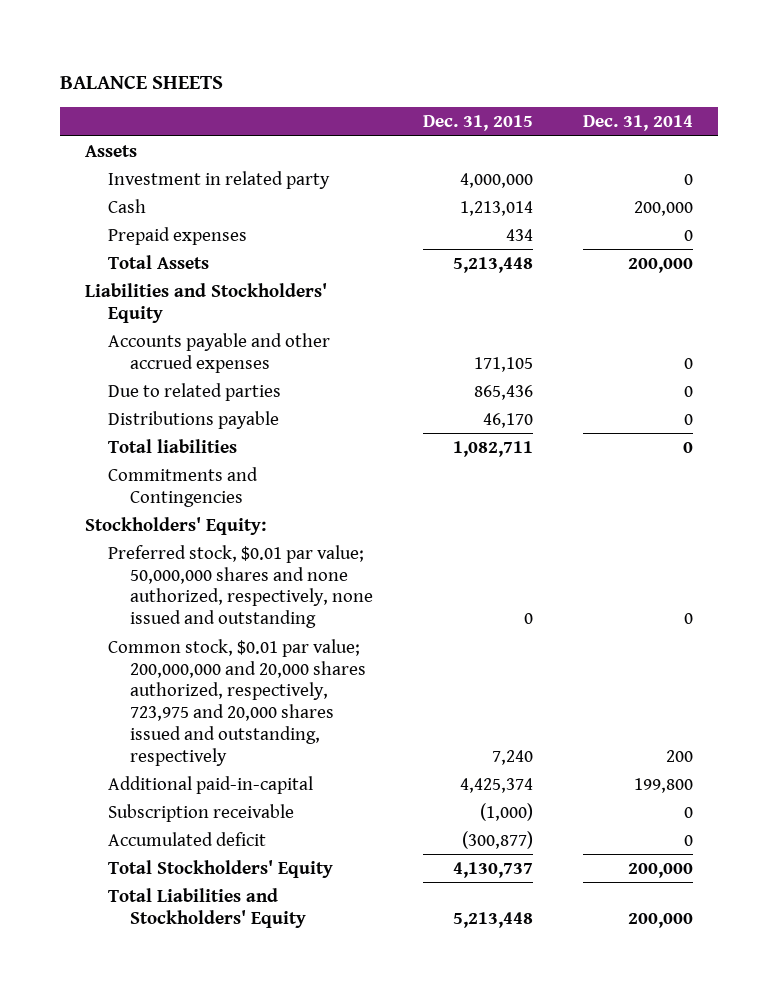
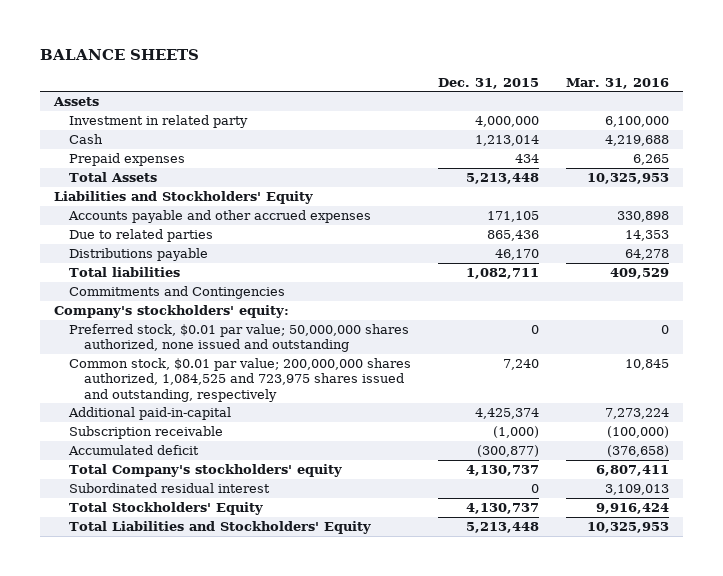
- | Dec. 31, 2015 | Dec. 31, 2014
+ | Dec. 31, 2015 | Mar. 31, 2016
- Stockholders' Equity:
- Preferred stock, $0.01 par value; 50,000,000 shares and none authorized, respectively, none issued and outstanding | 0 | 0
- Common stock, $0.01 par value; 200,000,000 and 20,000 shares authorized, respectively, 723,975 and 20,000 shares issued and outstanding, respectively | 7,240 | 200
+ Company's stockholders' equity:
+ Preferred stock, $0.01 par value; 50,000,000 shares authorized, none issued and outstanding | 0 | 0
+ Common stock, $0.01 par value; 200,000,000 shares authorized, 1,084,525 and 723,975 shares issued and outstanding, respectively | 7,240 | 10,845
+ Total Company's stockholders' equity | 4,130,737 | 6,807,411
+ Subordinated residual interest | 0 | 3,109,013

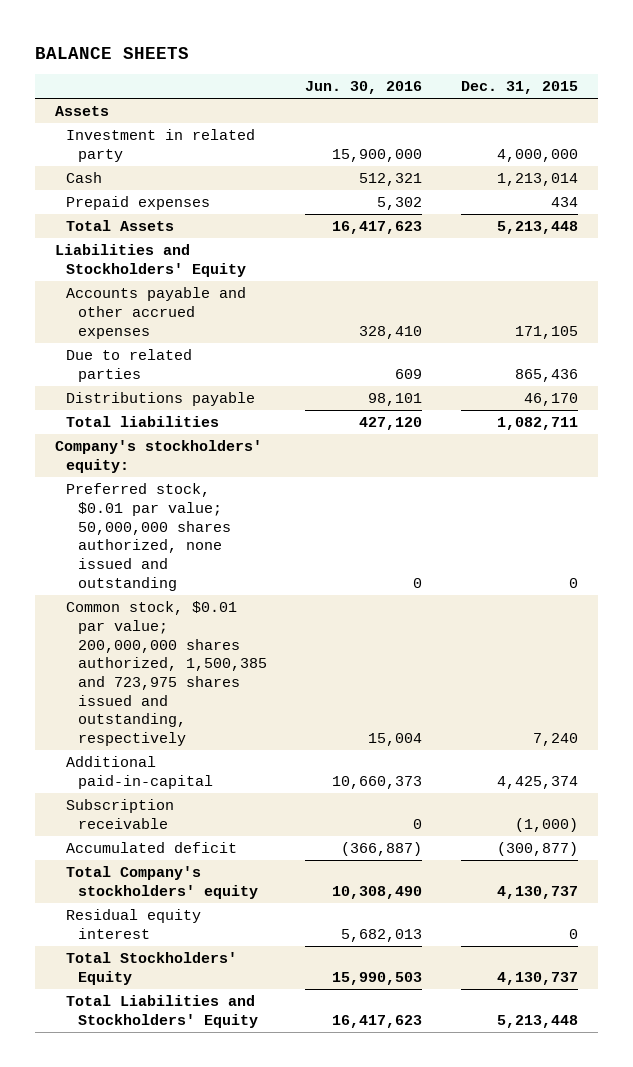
- | Dec. 31, 2015 | Mar. 31, 2016
+ | Jun. 30, 2016 | Dec. 31, 2015
- Commitments and Contingencies
- Common stock, $0.01 par value; 200,000,000 shares authorized, 1,084,525 and 723,975 shares issued and outstanding, respectively | 7,240 | 10,845
+ Common stock, $0.01 par value; 200,000,000 shares authorized, 1,500,385 and 723,975 shares issued and outstanding, respectively | 15,004 | 7,240
- Subordinated residual interest | 0 | 3,109,013
+ Residual equity interest | 5,682,013 | 0

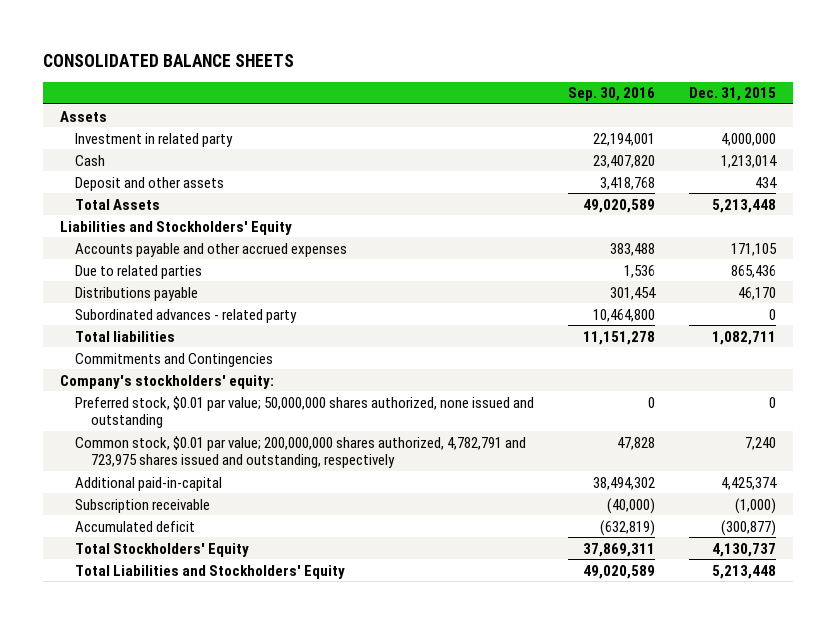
- BALANCE SHEETS
+ CONSOLIDATED BALANCE SHEETS
- | Jun. 30, 2016 | Dec. 31, 2015
+ | Sep. 30, 2016 | Dec. 31, 2015
- Prepaid expenses | 5,302 | 434
+ Deposit and other assets | 3,418,768 | 434
+ Subordinated advances - related party | 10,464,800 | 0
+ Commitments and Contingencies
- Common stock, $0.01 par value; 200,000,000 shares authorized, 1,500,385 and 723,975 shares issued and outstanding, respectively | 15,004 | 7,240
+ Common stock, $0.01 par value; 200,000,000 shares authorized, 4,782,791 and 723,975 shares issued and outstanding, respectively | 47,828 | 7,240
- Total Company's stockholders' equity | 10,308,490 | 4,130,737
- Residual equity interest | 5,682,013 | 0

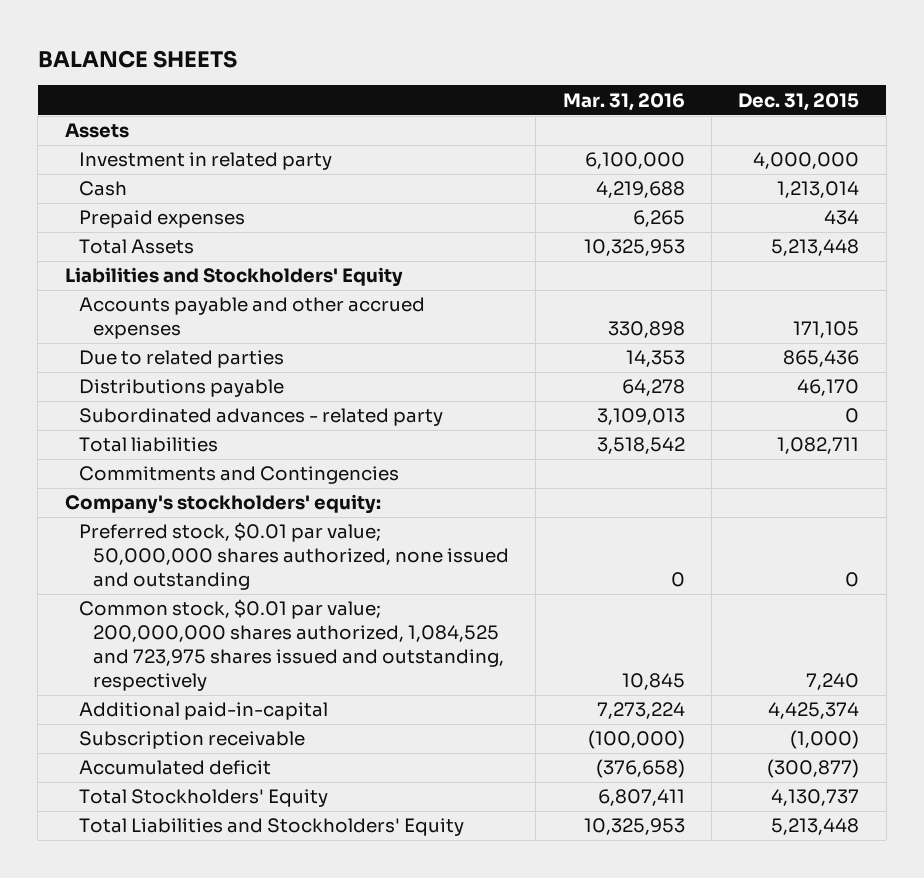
- CONSOLIDATED BALANCE SHEETS
+ BALANCE SHEETS
- | Sep. 30, 2016 | Dec. 31, 2015
+ | Mar. 31, 2016 | Dec. 31, 2015
- Deposit and other assets | 3,418,768 | 434
+ Prepaid expenses | 6,265 | 434
- Common stock, $0.01 par value; 200,000,000 shares authorized, 4,782,791 and 723,975 shares issued and outstanding, respectively | 47,828 | 7,240
+ Common stock, $0.01 par value; 200,000,000 shares authorized, 1,084,525 and 723,975 shares issued and outstanding, respectively | 10,845 | 7,240

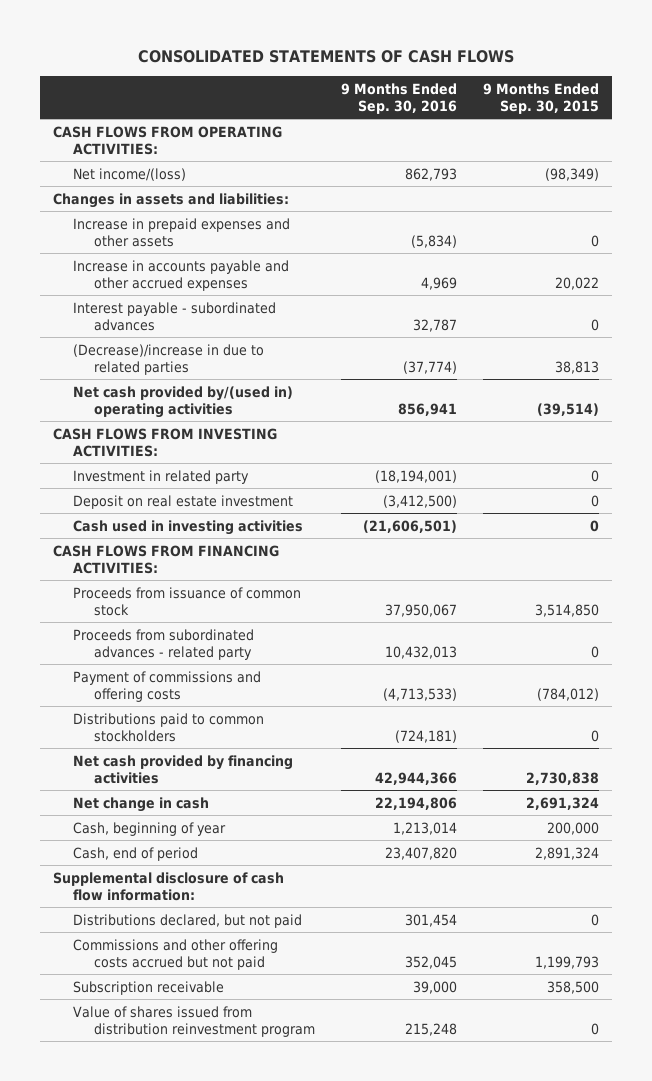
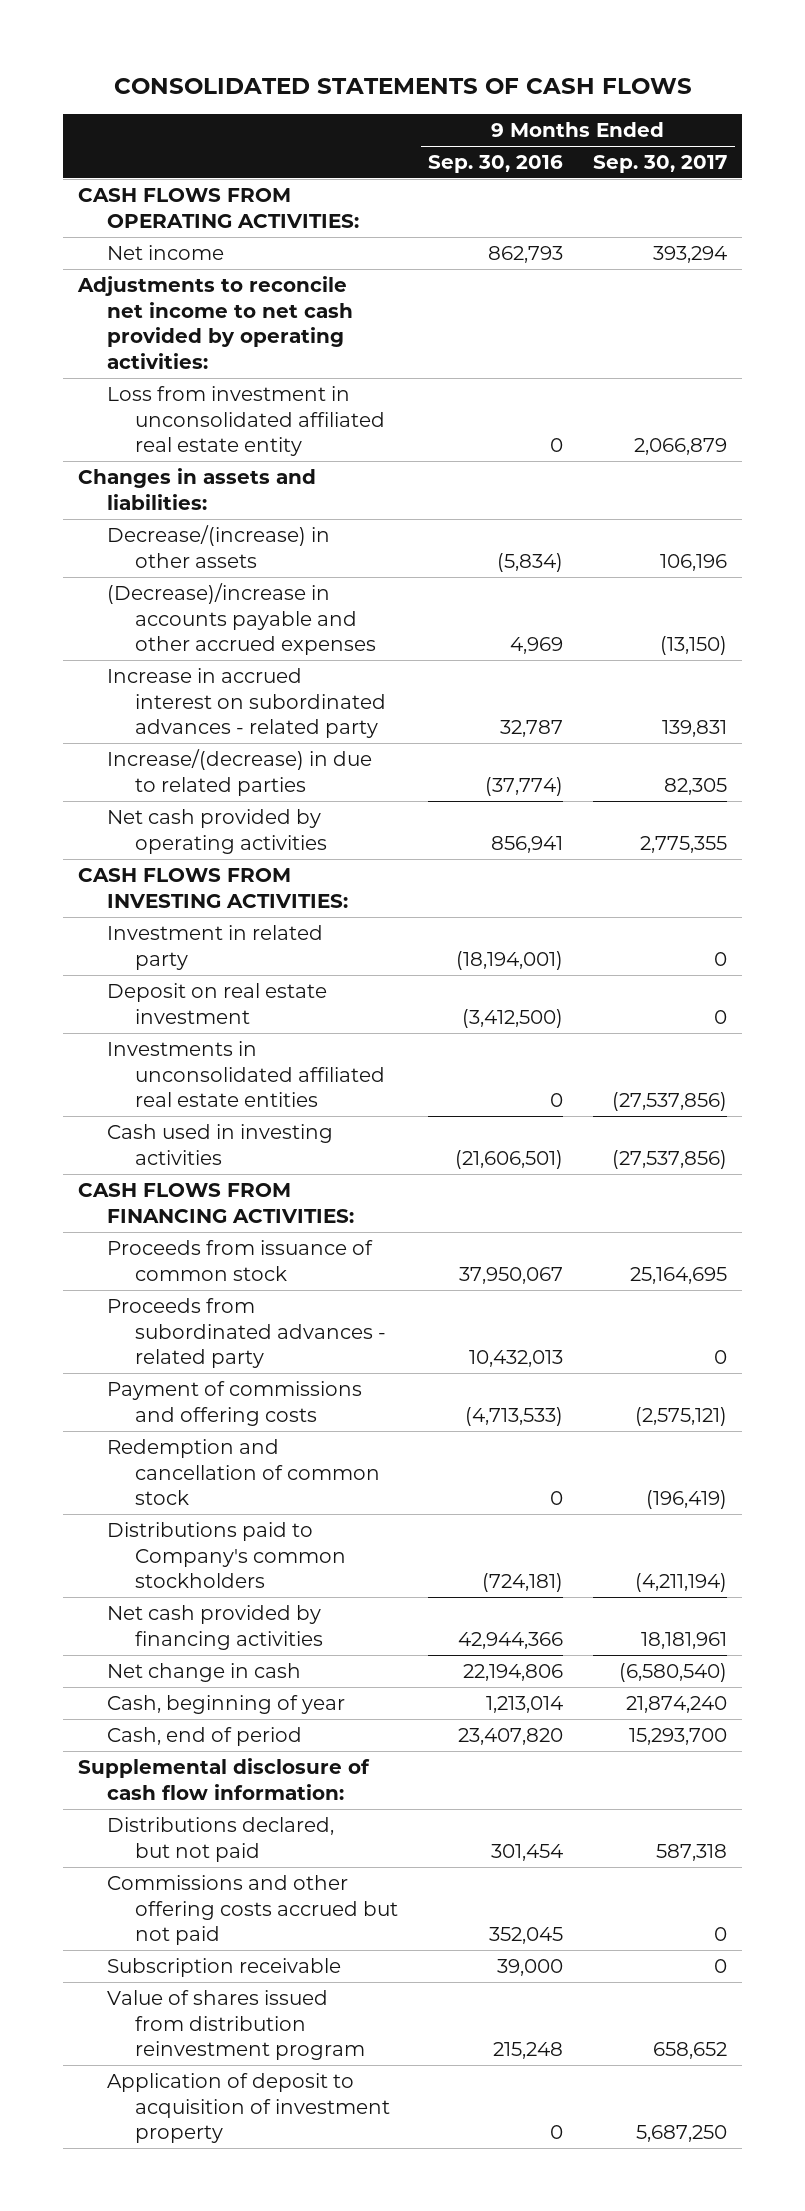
- | 9 Months Ended Sep. 30, 2016 | 9 Months Ended Sep. 30, 2015
+ | 9 Months Ended Sep. 30, 2016 | 9 Months Ended Sep. 30, 2017
- Net income/(loss) | 862,793 | (98,349)
+ Net income | 862,793 | 393,294
+ Adjustments to reconcile net income to net cash provided by operating activities:
+ Loss from investment in unconsolidated affiliated real estate entity | 0 | 2,066,879
- Increase in prepaid expenses and other assets | (5,834) | 0
- Increase in accounts payable and other accrued expenses | 4,969 | 20,022
- Interest payable - subordinated advances | 32,787 | 0
- (Decrease)/increase in due to related parties | (37,774) | 38,813
- Net cash provided by/(used in) operating activities | 856,941 | (39,514)
+ Decrease/(increase) in other assets | (5,834) | 106,196
+ (Decrease)/increase in accounts payable and other accrued expenses | 4,969 | (13,150)
+ Increase in accrued interest on subordinated advances - related party | 32,787 | 139,831
+ Increase/(decrease) in due to related parties | (37,774) | 82,305
+ Net cash provided by operating activities | 856,941 | 2,775,355
+ Investments in unconsolidated affiliated real estate entities | 0 | (27,537,856)
- Distributions paid to common stockholders | (724,181) | 0
+ Redemption and cancellation of common stock | 0 | (196,419)
+ Distributions paid to Company's common stockholders | (724,181) | (4,211,194)
+ Application of deposit to acquisition of investment property | 0 | 5,687,250

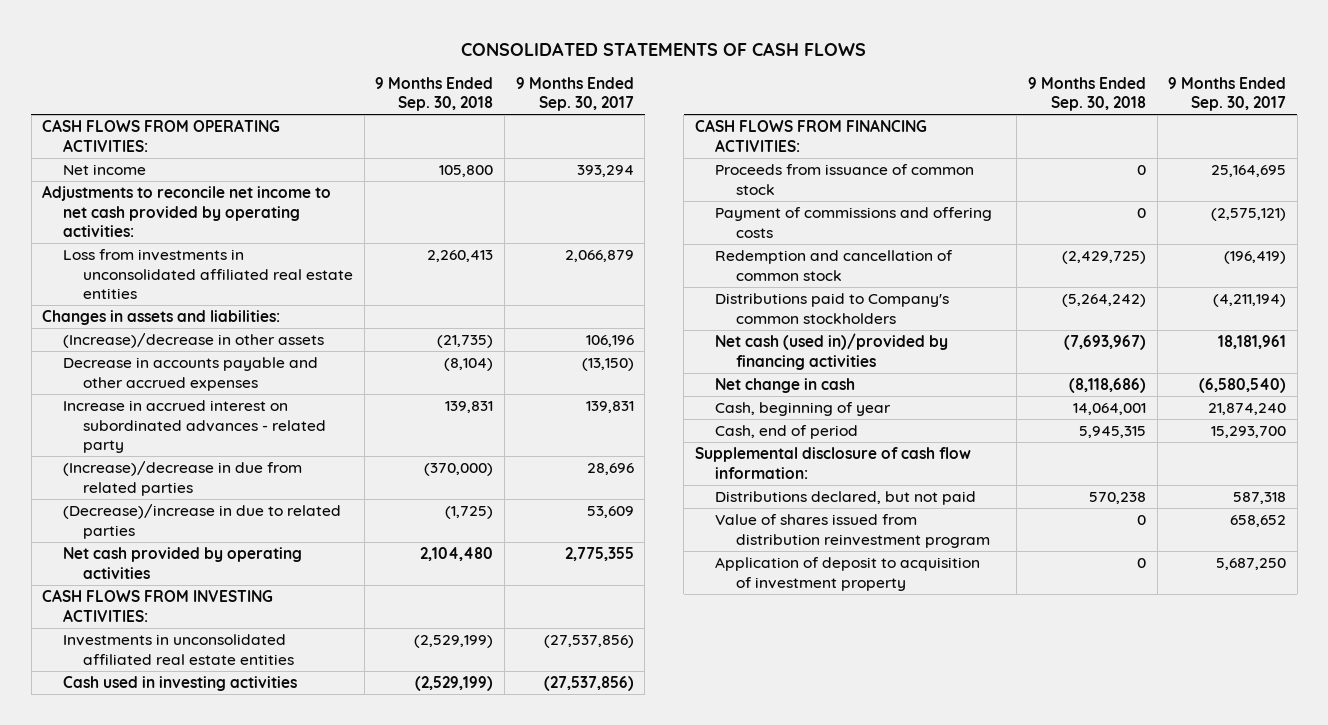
- | 9 Months Ended Sep. 30, 2016 | 9 Months Ended Sep. 30, 2017
+ | 9 Months Ended Sep. 30, 2018 | 9 Months Ended Sep. 30, 2017
- Loss from investment in unconsolidated affiliated real estate entity | 0 | 2,066,879
+ Loss from investments in unconsolidated affiliated real estate entities | 2,260,413 | 2,066,879
- Decrease/(increase) in other assets | (5,834) | 106,196
- (Decrease)/increase in accounts payable and other accrued expenses | 4,969 | (13,150)
+ (Increase)/decrease in other assets | (21,735) | 106,196
+ Decrease in accounts payable and other accrued expenses | (8,104) | (13,150)
- Increase/(decrease) in due to related parties | (37,774) | 82,305
+ (Increase)/decrease in due from related parties | (370,000) | 28,696
+ (Decrease)/increase in due to related parties | (1,725) | 53,609
- Investment in related party | (18,194,001) | 0
- Deposit on real estate investment | (3,412,500) | 0
- Proceeds from subordinated advances - related party | 10,432,013 | 0
- Net cash provided by financing activities | 42,944,366 | 18,181,961
+ Net cash (used in)/provided by financing activities | (7,693,967) | 18,181,961
- Commissions and other offering costs accrued but not paid | 352,045 | 0
- Subscription receivable | 39,000 | 0

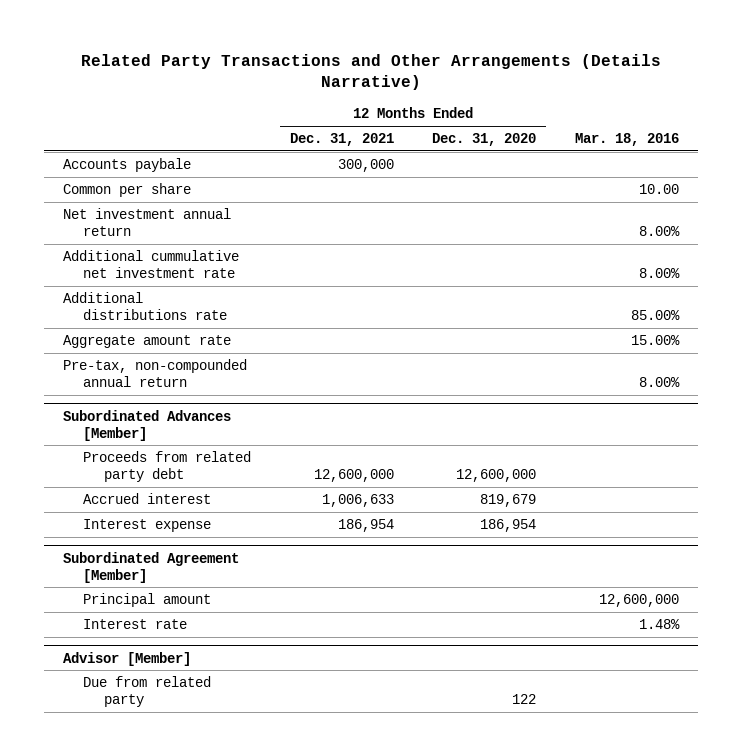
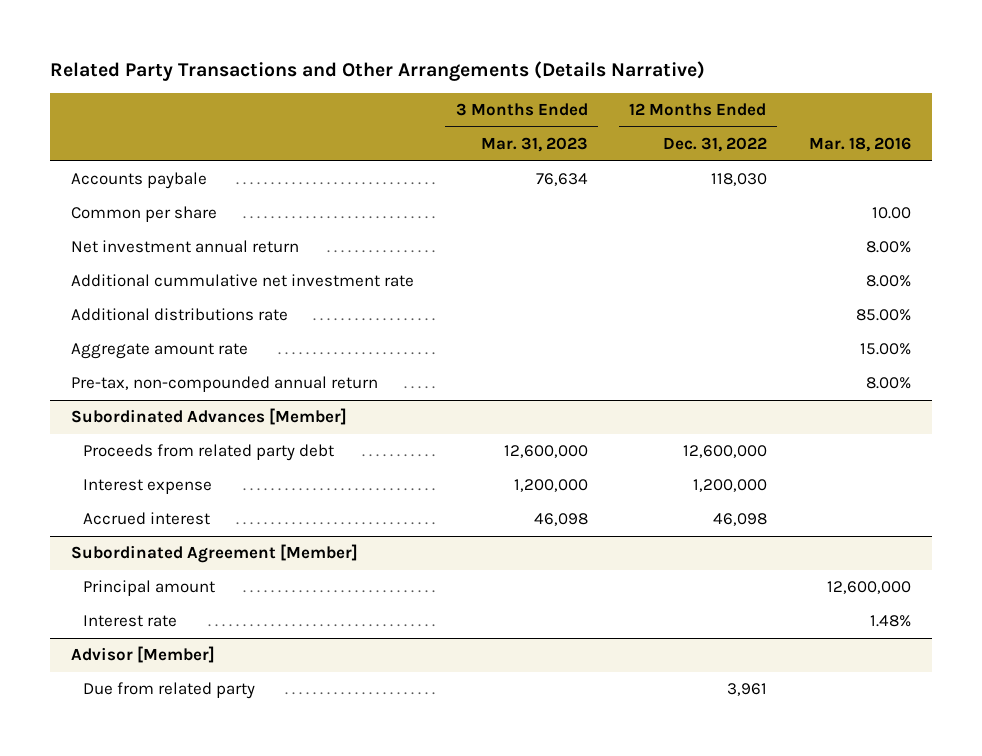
- | 12 Months Ended Dec. 31, 2021 | 12 Months Ended Dec. 31, 2020 | Mar. 18, 2016
+ | 3 Months Ended Mar. 31, 2023 | 12 Months Ended Dec. 31, 2022 | Mar. 18, 2016
@ Subordinated Advances [Member]
moved down: Accrued interest | 46,098 | 46,098 |

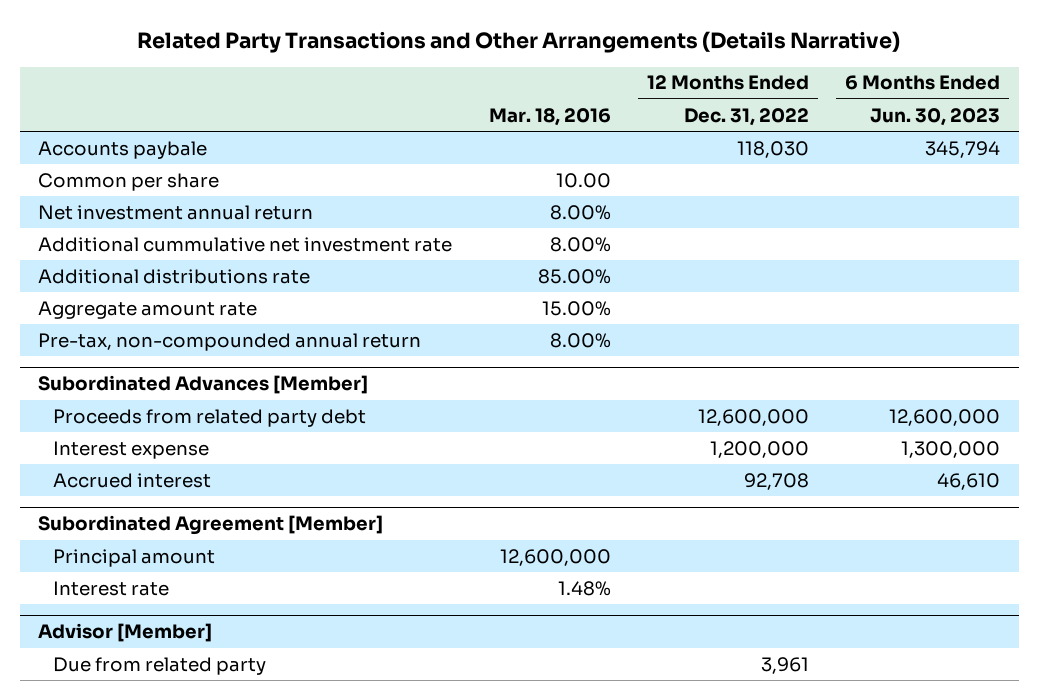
- | 3 Months Ended Mar. 31, 2023 | 12 Months Ended Dec. 31, 2022 | Mar. 18, 2016
+ | Mar. 18, 2016 | 12 Months Ended Dec. 31, 2022 | 6 Months Ended Jun. 30, 2023
@ Subordinated Advances [Member]
- Accrued interest | 46,098 | 46,098 |
+ Accrued interest | | 92,708 | 46,610

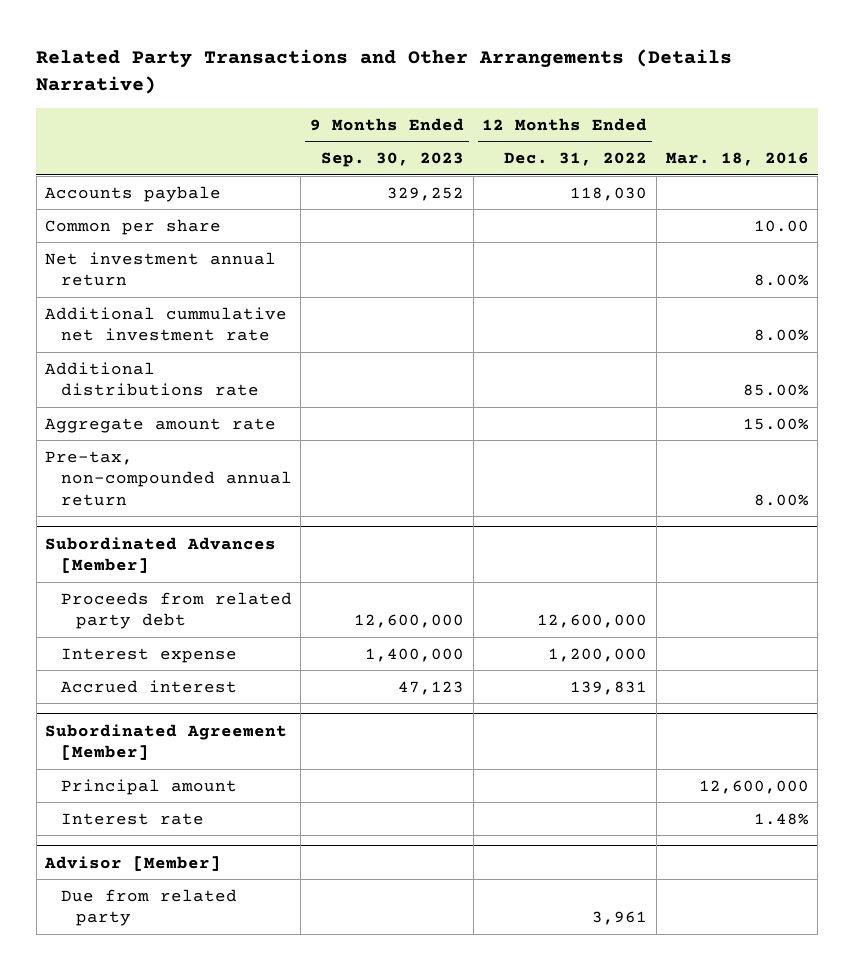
- | Mar. 18, 2016 | 12 Months Ended Dec. 31, 2022 | 6 Months Ended Jun. 30, 2023
+ | 9 Months Ended Sep. 30, 2023 | 12 Months Ended Dec. 31, 2022 | Mar. 18, 2016
@ Subordinated Advances [Member]
- Accrued interest | | 92,708 | 46,610
+ Accrued interest | 47,123 | 139,831 |

